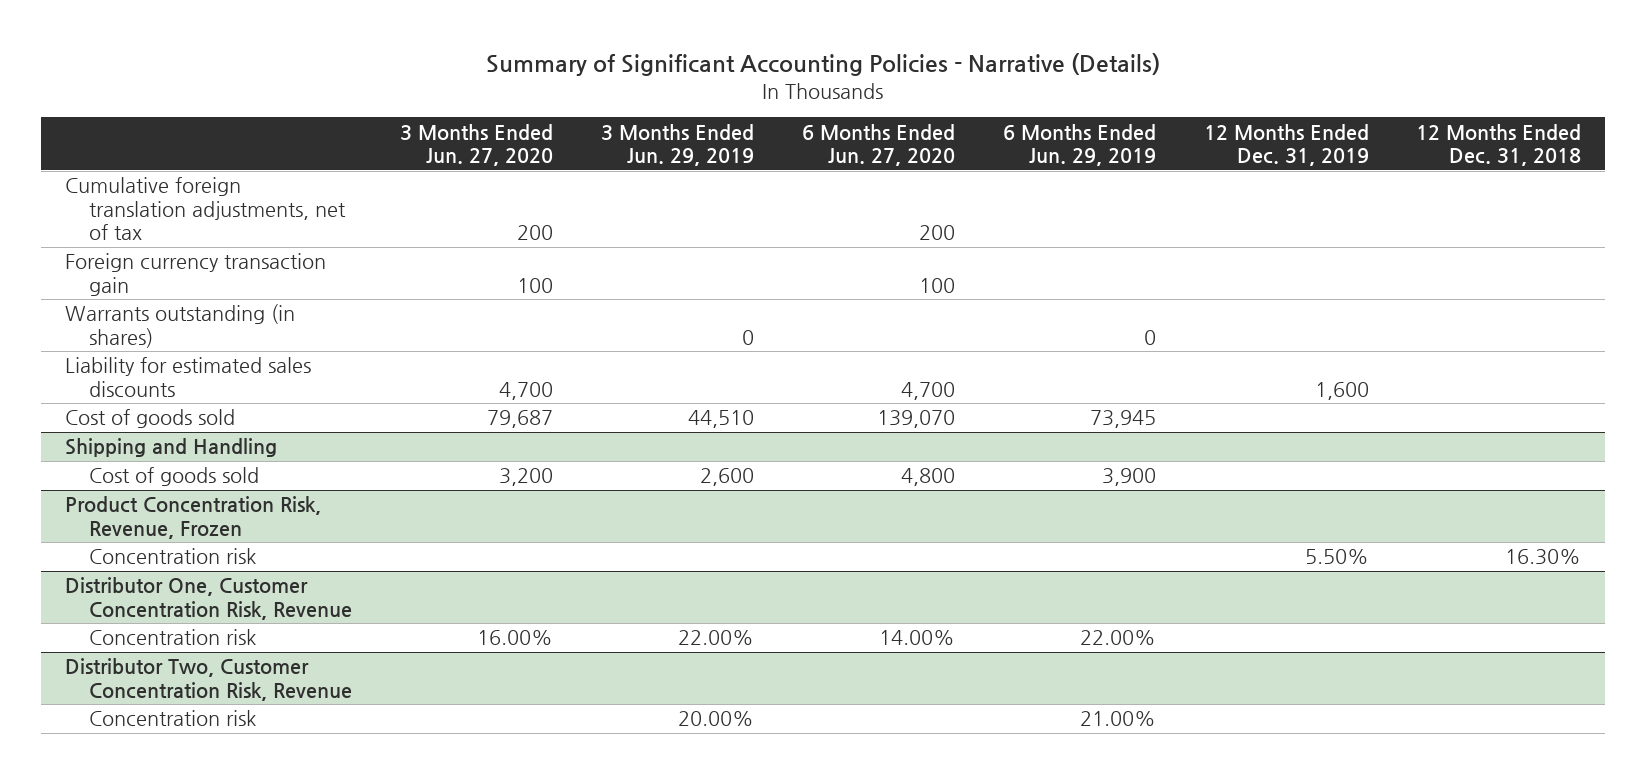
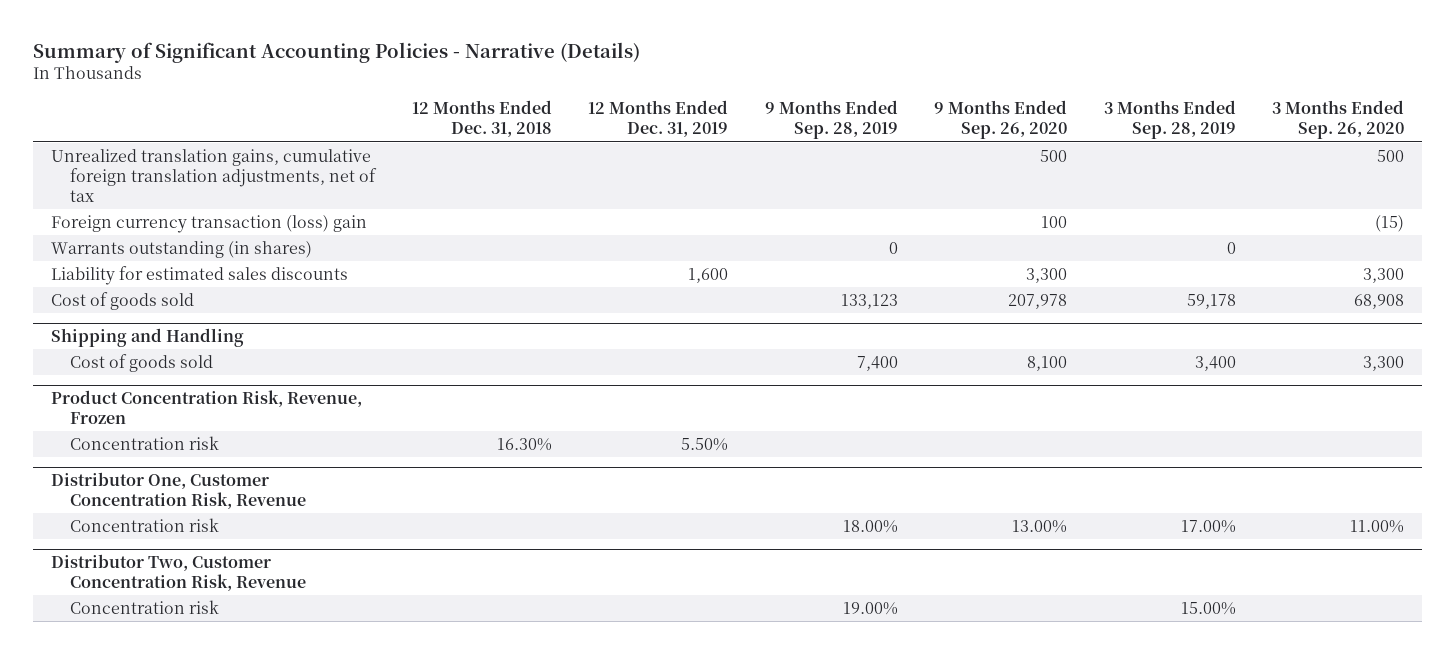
- | 3 Months Ended Jun. 27, 2020 | 3 Months Ended Jun. 29, 2019 | 6 Months Ended Jun. 27, 2020 | 6 Months Ended Jun. 29, 2019 | 12 Months Ended Dec. 31, 2019 | 12 Months Ended Dec. 31, 2018
+ | 12 Months Ended Dec. 31, 2018 | 12 Months Ended Dec. 31, 2019 | 9 Months Ended Sep. 28, 2019 | 9 Months Ended Sep. 26, 2020 | 3 Months Ended Sep. 28, 2019 | 3 Months Ended Sep. 26, 2020
- Cumulative foreign translation adjustments, net of tax | 200 | | 200 | | |
- Foreign currency transaction gain | 100 | | 100 | | |
+ Unrealized translation gains, cumulative foreign translation adjustments, net of tax | | | | 500 | | 500
+ Foreign currency transaction (loss) gain | | | | 100 | | (15)

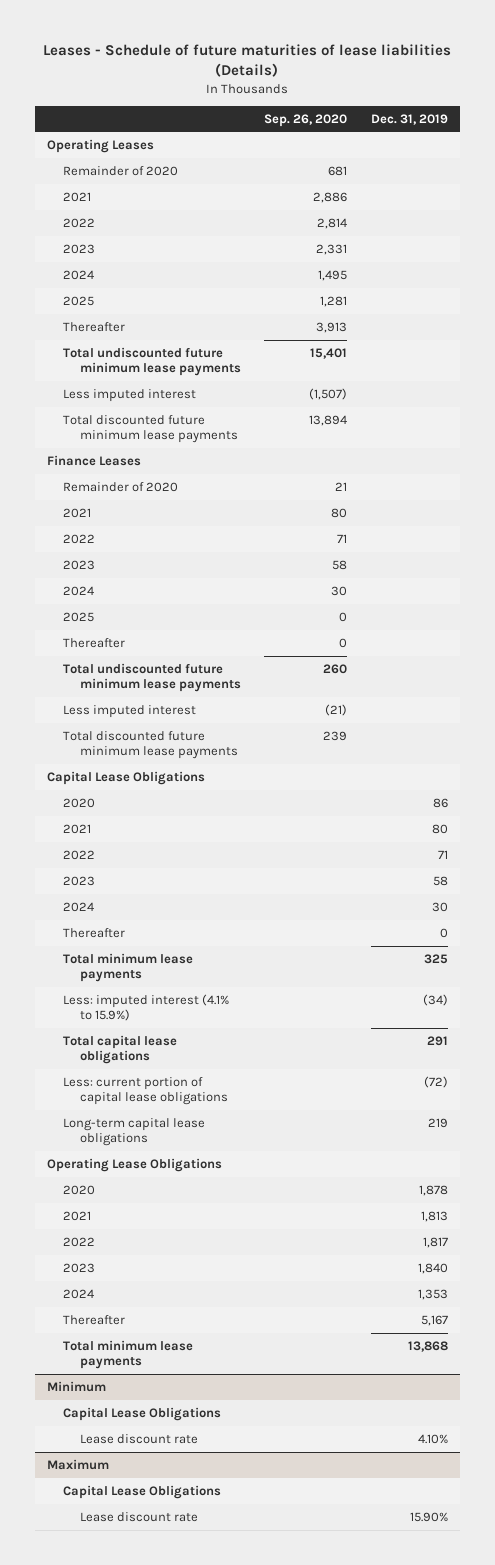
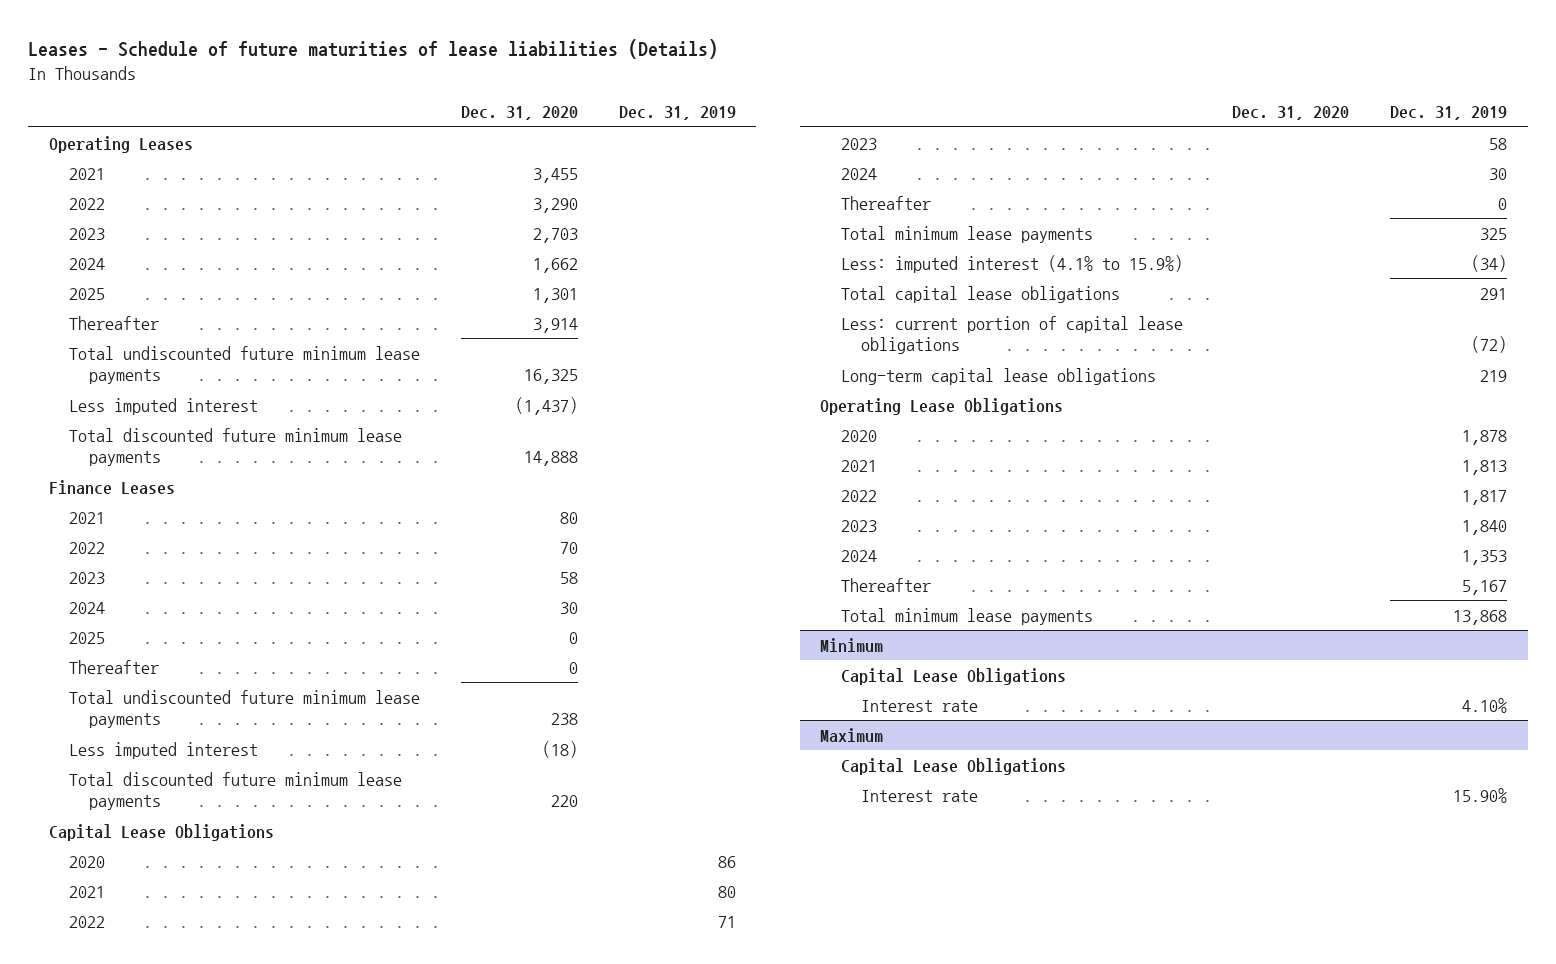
- | Sep. 26, 2020 | Dec. 31, 2019
+ | Dec. 31, 2020 | Dec. 31, 2019
- Remainder of 2020 | 681 |
- Remainder of 2020 | 21 |
@ Minimum
- Lease discount rate | | 4.10%
+ Interest rate | | 4.10%
@ Maximum
- Lease discount rate | | 15.90%
+ Interest rate | | 15.90%

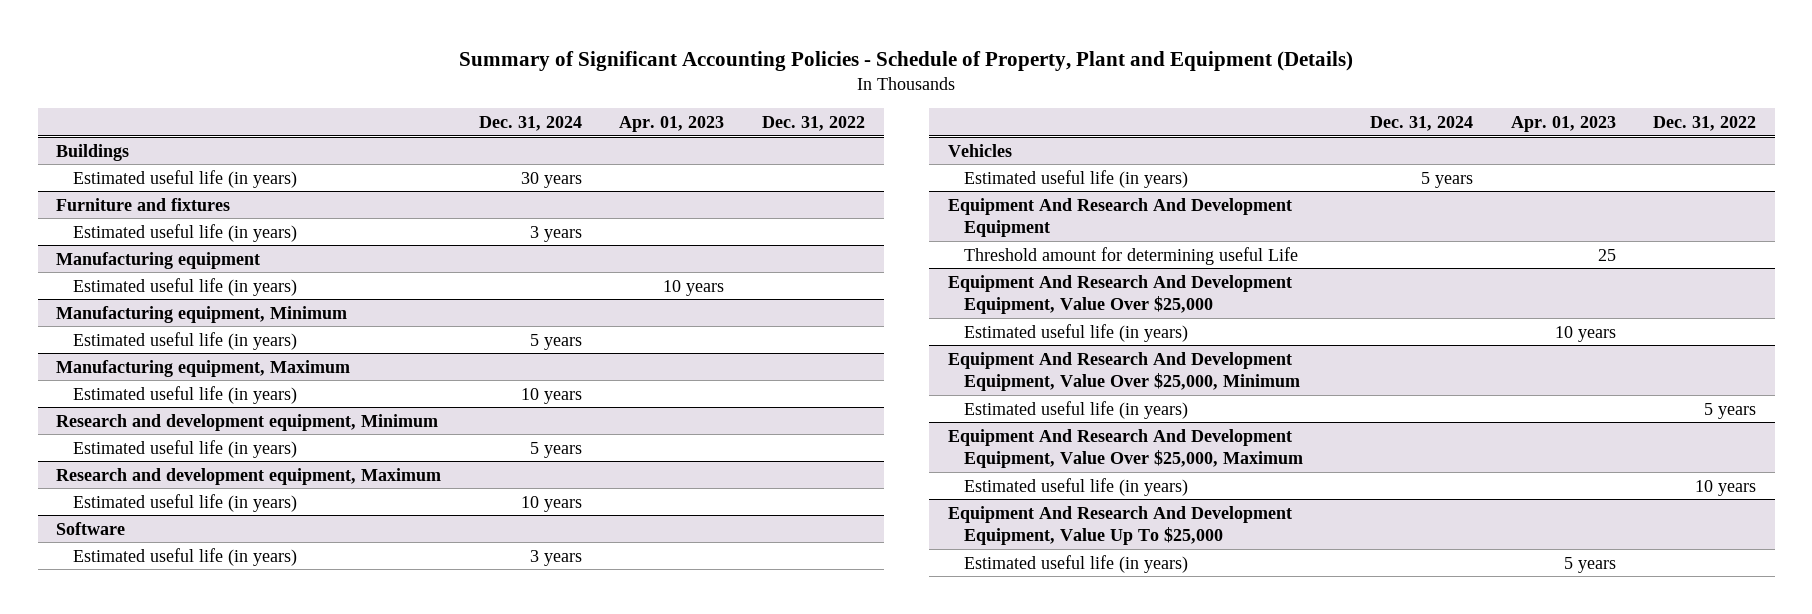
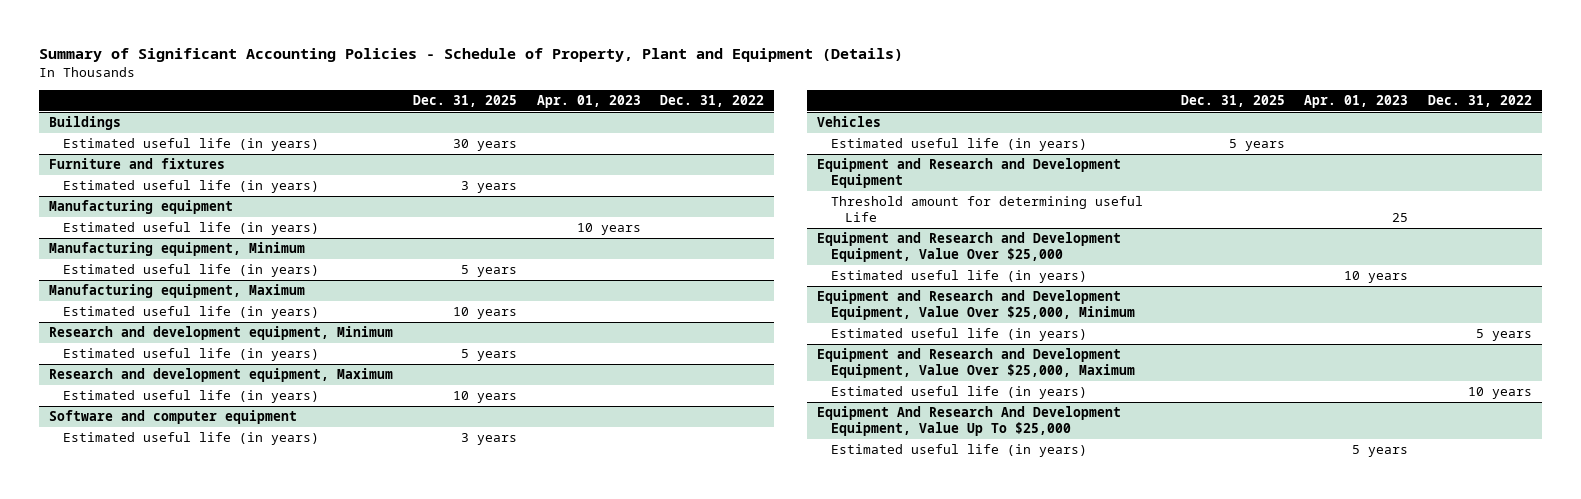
- | Dec. 31, 2024 | Apr. 01, 2023 | Dec. 31, 2022
+ | Dec. 31, 2025 | Apr. 01, 2023 | Dec. 31, 2022
- Software
+ Software and computer equipment
- Equipment And Research And Development Equipment
+ Equipment and Research and Development Equipment
- Equipment And Research And Development Equipment, Value Over $25,000
+ Equipment and Research and Development Equipment, Value Over $25,000
- Equipment And Research And Development Equipment, Value Over $25,000, Minimum
+ Equipment and Research and Development Equipment, Value Over $25,000, Minimum
- Equipment And Research And Development Equipment, Value Over $25,000, Maximum
+ Equipment and Research and Development Equipment, Value Over $25,000, Maximum

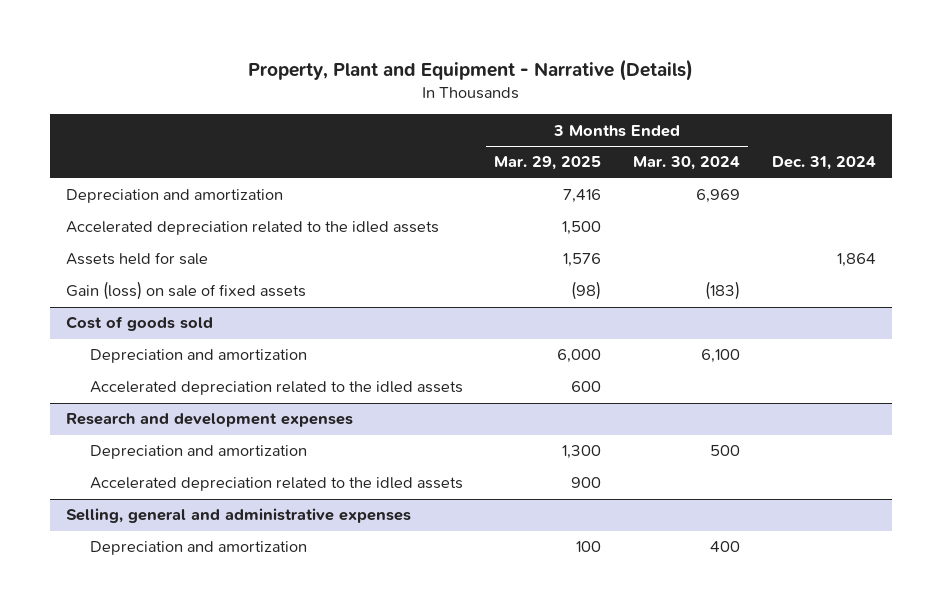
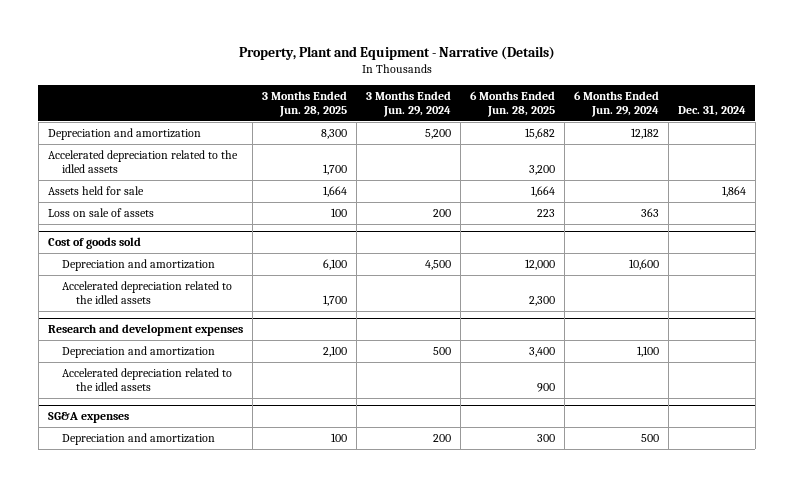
- | 3 Months Ended Mar. 29, 2025 | 3 Months Ended Mar. 30, 2024 | Dec. 31, 2024
+ | 3 Months Ended Jun. 28, 2025 | 3 Months Ended Jun. 29, 2024 | 6 Months Ended Jun. 28, 2025 | 6 Months Ended Jun. 29, 2024 | Dec. 31, 2024
- Gain (loss) on sale of fixed assets | (98) | (183) |
+ Loss on sale of assets | 100 | 200 | 223 | 363 |
- Selling, general and administrative expenses
+ SG&A expenses

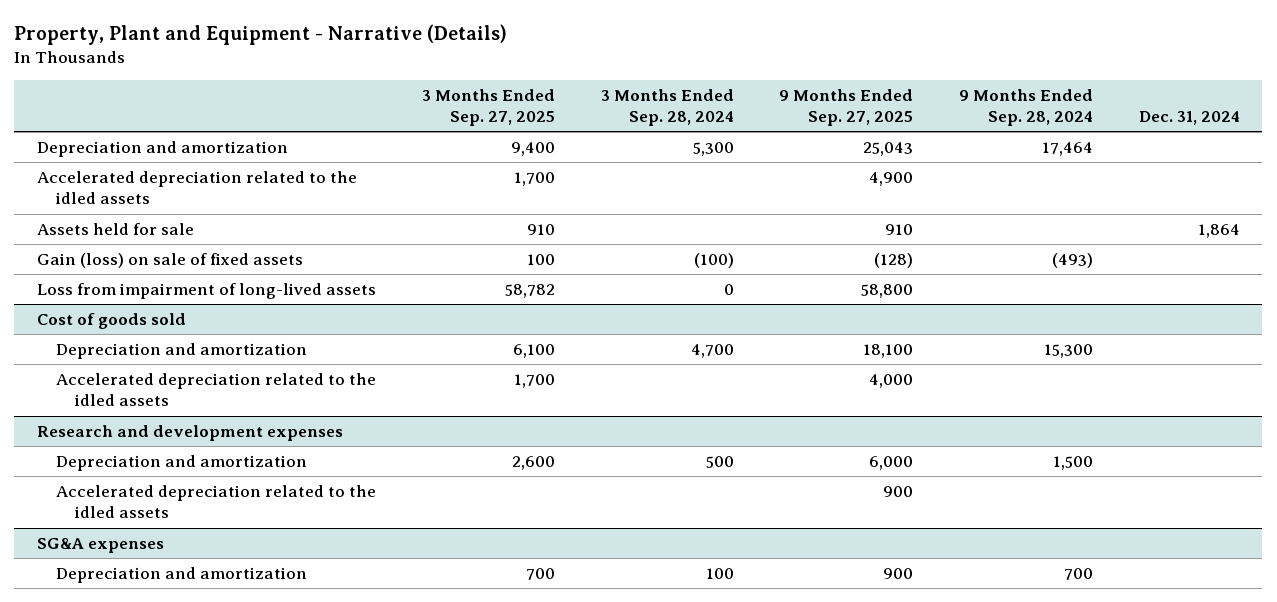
- | 3 Months Ended Jun. 28, 2025 | 3 Months Ended Jun. 29, 2024 | 6 Months Ended Jun. 28, 2025 | 6 Months Ended Jun. 29, 2024 | Dec. 31, 2024
+ | 3 Months Ended Sep. 27, 2025 | 3 Months Ended Sep. 28, 2024 | 9 Months Ended Sep. 27, 2025 | 9 Months Ended Sep. 28, 2024 | Dec. 31, 2024
- Loss on sale of assets | 100 | 200 | 223 | 363 |
+ Gain (loss) on sale of fixed assets | 100 | (100) | (128) | (493) |
+ Loss from impairment of long-lived assets | 58,782 | 0 | 58,800 | |

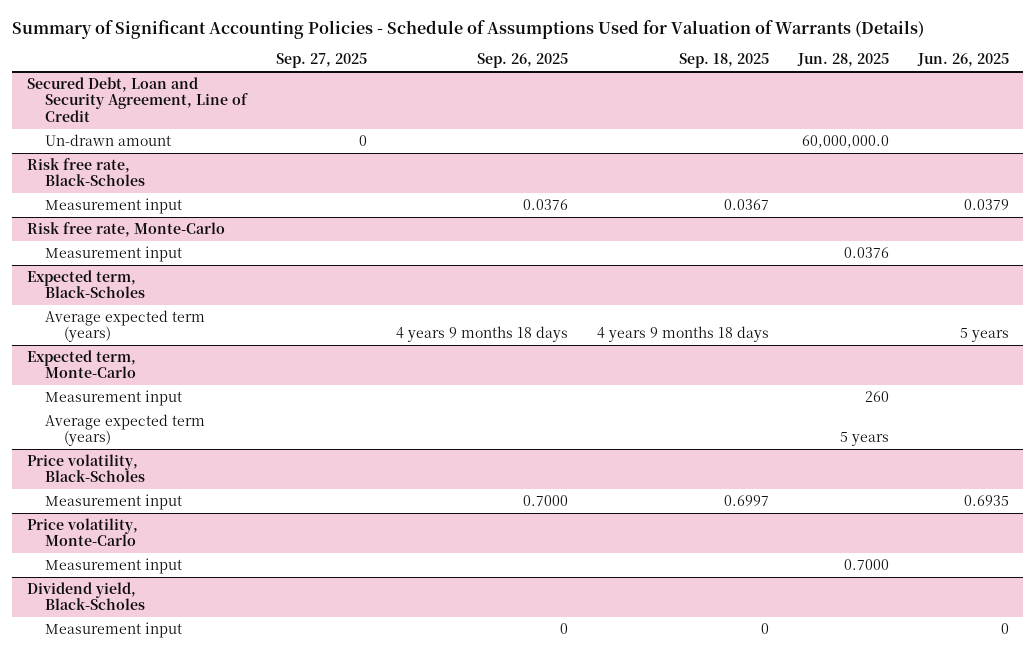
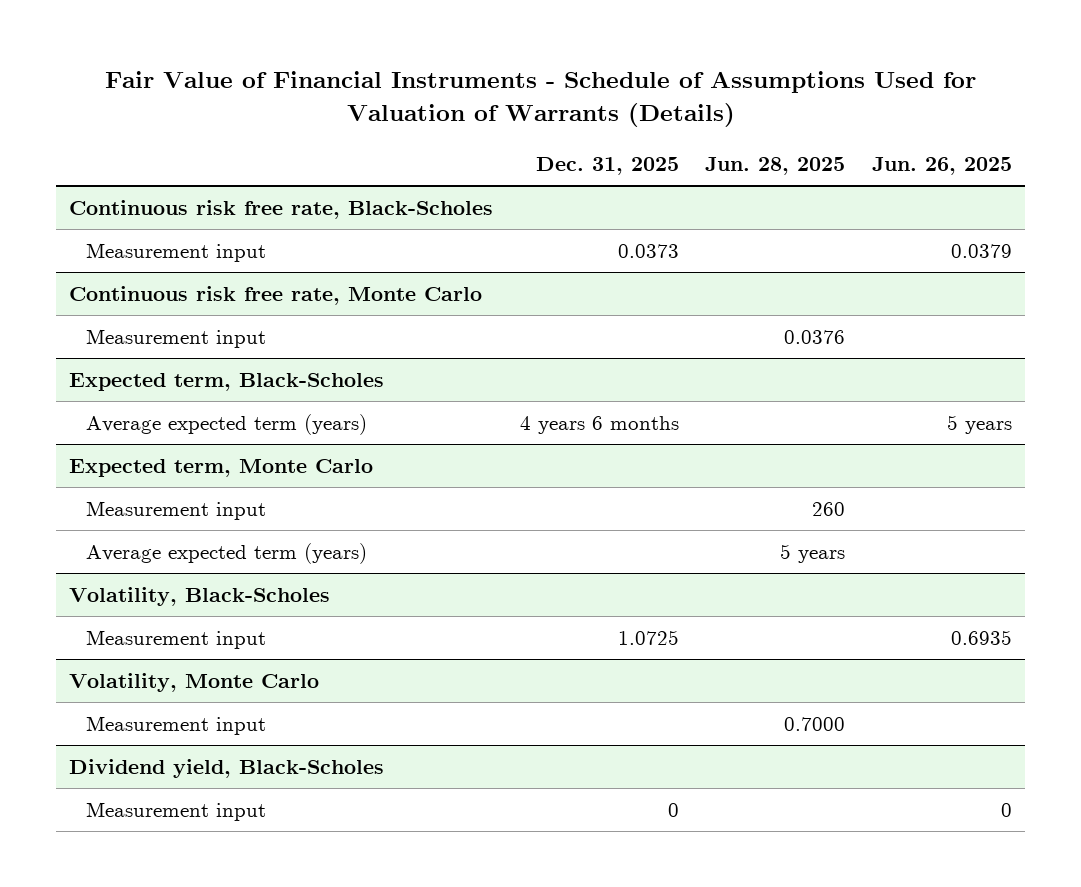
- Summary of Significant Accounting Policies - Schedule of Assumptions Used for Valuation of Warrants (Details)
+ Fair Value of Financial Instruments - Schedule of Assumptions Used for Valuation of Warrants (Details)
- | Sep. 27, 2025 | Sep. 26, 2025 | Sep. 18, 2025 | Jun. 28, 2025 | Jun. 26, 2025
+ | Dec. 31, 2025 | Jun. 28, 2025 | Jun. 26, 2025
- Secured Debt, Loan and Security Agreement, Line of Credit
- Un-drawn amount | 0 | | | 60,000,000.0 |
- Risk free rate, Black-Scholes
+ Continuous risk free rate, Black-Scholes
- Risk free rate, Monte-Carlo
+ Continuous risk free rate, Monte Carlo
- Expected term, Monte-Carlo
+ Expected term, Monte Carlo
- Price volatility, Black-Scholes
+ Volatility, Black-Scholes
- Price volatility, Monte-Carlo
+ Volatility, Monte Carlo

